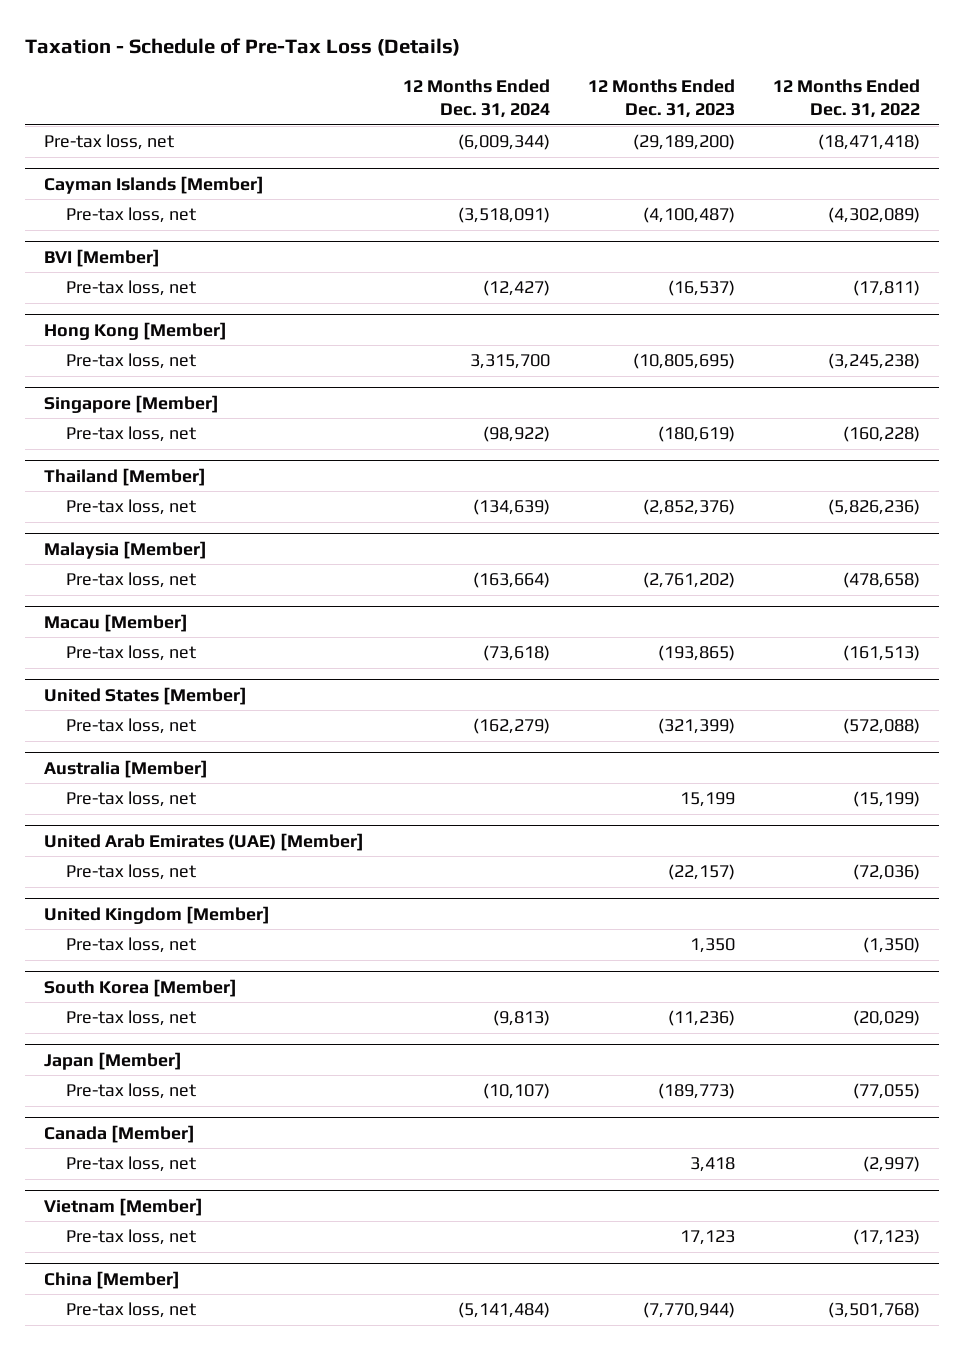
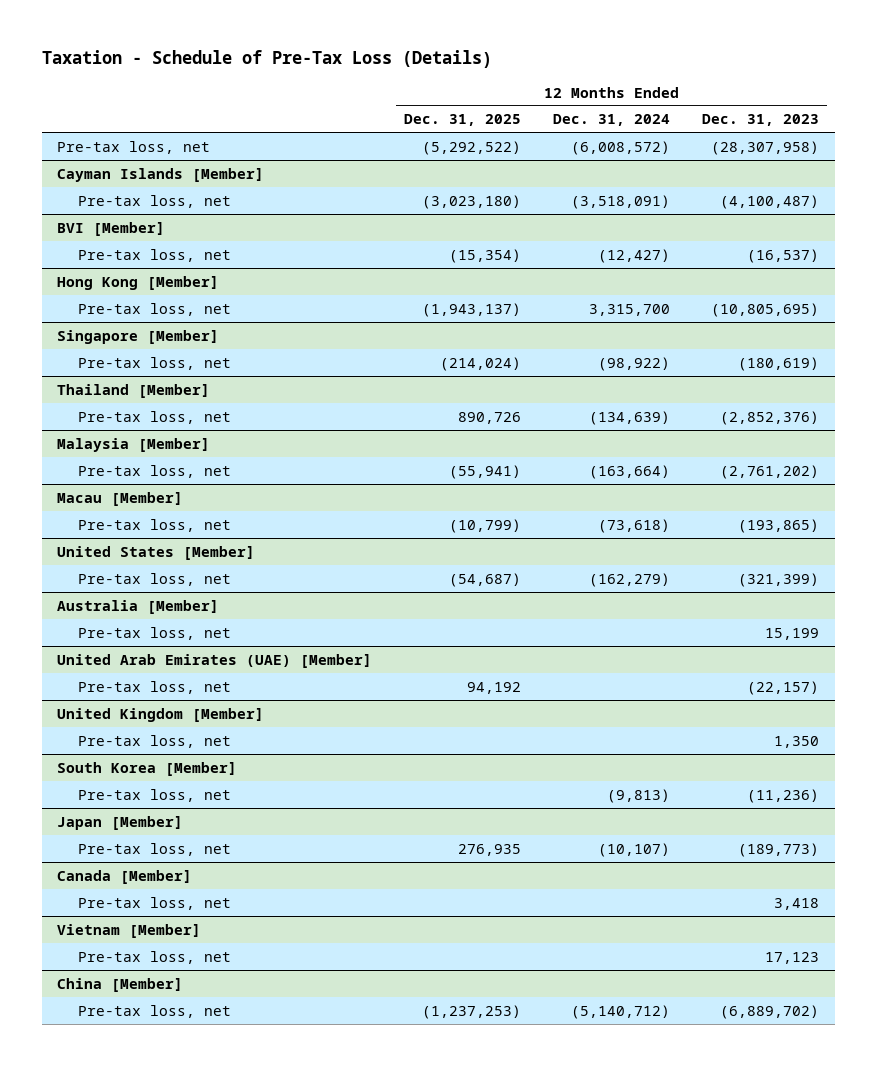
- | 12 Months Ended Dec. 31, 2024 | 12 Months Ended Dec. 31, 2023 | 12 Months Ended Dec. 31, 2022
+ | 12 Months Ended Dec. 31, 2025 | 12 Months Ended Dec. 31, 2024 | 12 Months Ended Dec. 31, 2023
- Pre-tax loss, net | (6,009,344) | (29,189,200) | (18,471,418)
+ Pre-tax loss, net | (5,292,522) | (6,008,572) | (28,307,958)
@ China [Member]
- Pre-tax loss, net | (5,141,484) | (7,770,944) | (3,501,768)
+ Pre-tax loss, net | (1,237,253) | (5,140,712) | (6,889,702)

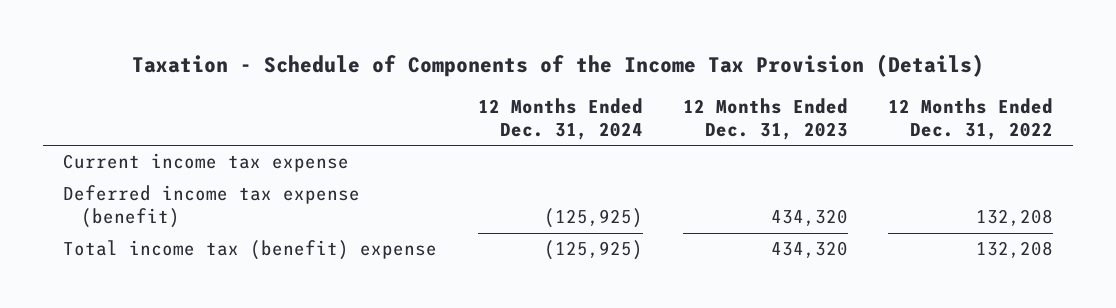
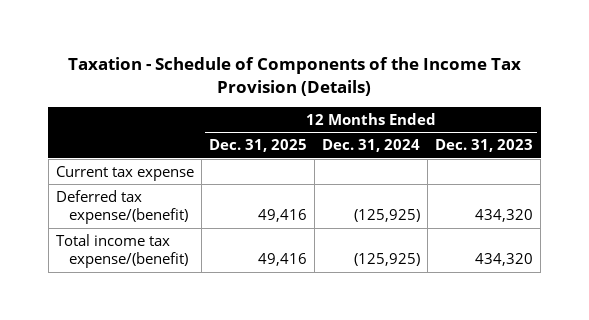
- | 12 Months Ended Dec. 31, 2024 | 12 Months Ended Dec. 31, 2023 | 12 Months Ended Dec. 31, 2022
+ | 12 Months Ended Dec. 31, 2025 | 12 Months Ended Dec. 31, 2024 | 12 Months Ended Dec. 31, 2023
- Current income tax expense
- Deferred income tax expense (benefit) | (125,925) | 434,320 | 132,208
- Total income tax (benefit) expense | (125,925) | 434,320 | 132,208
+ Current tax expense
+ Deferred tax expense/(benefit) | 49,416 | (125,925) | 434,320
+ Total income tax expense/(benefit) | 49,416 | (125,925) | 434,320

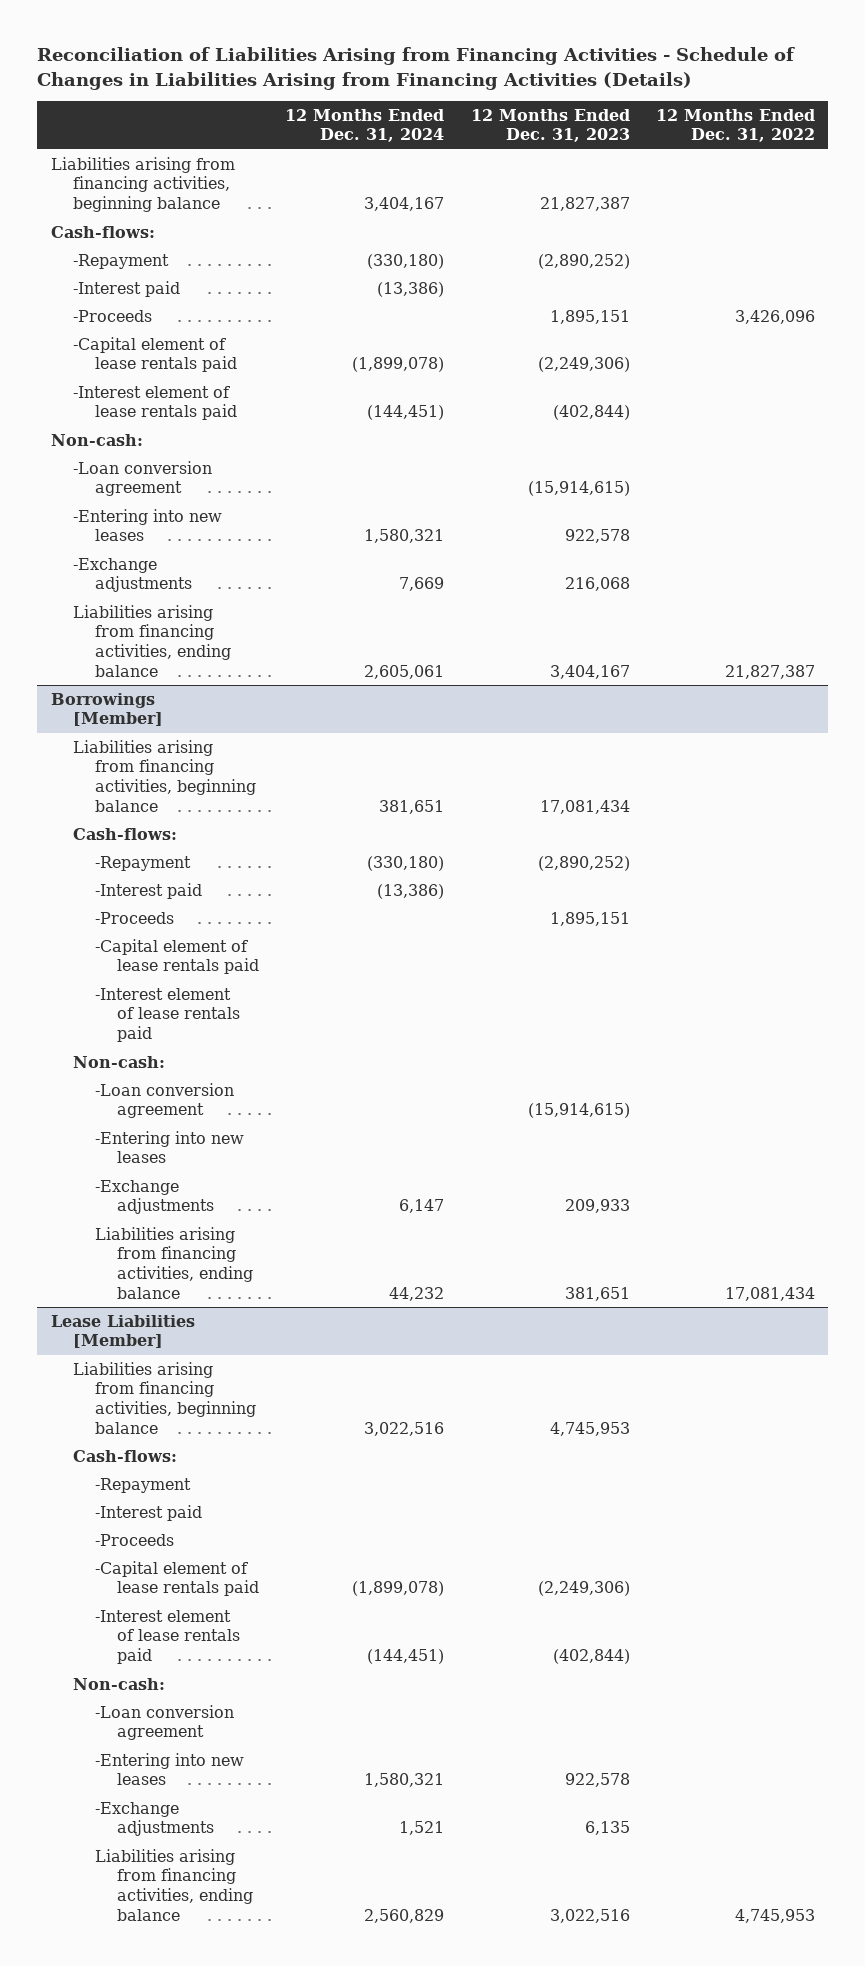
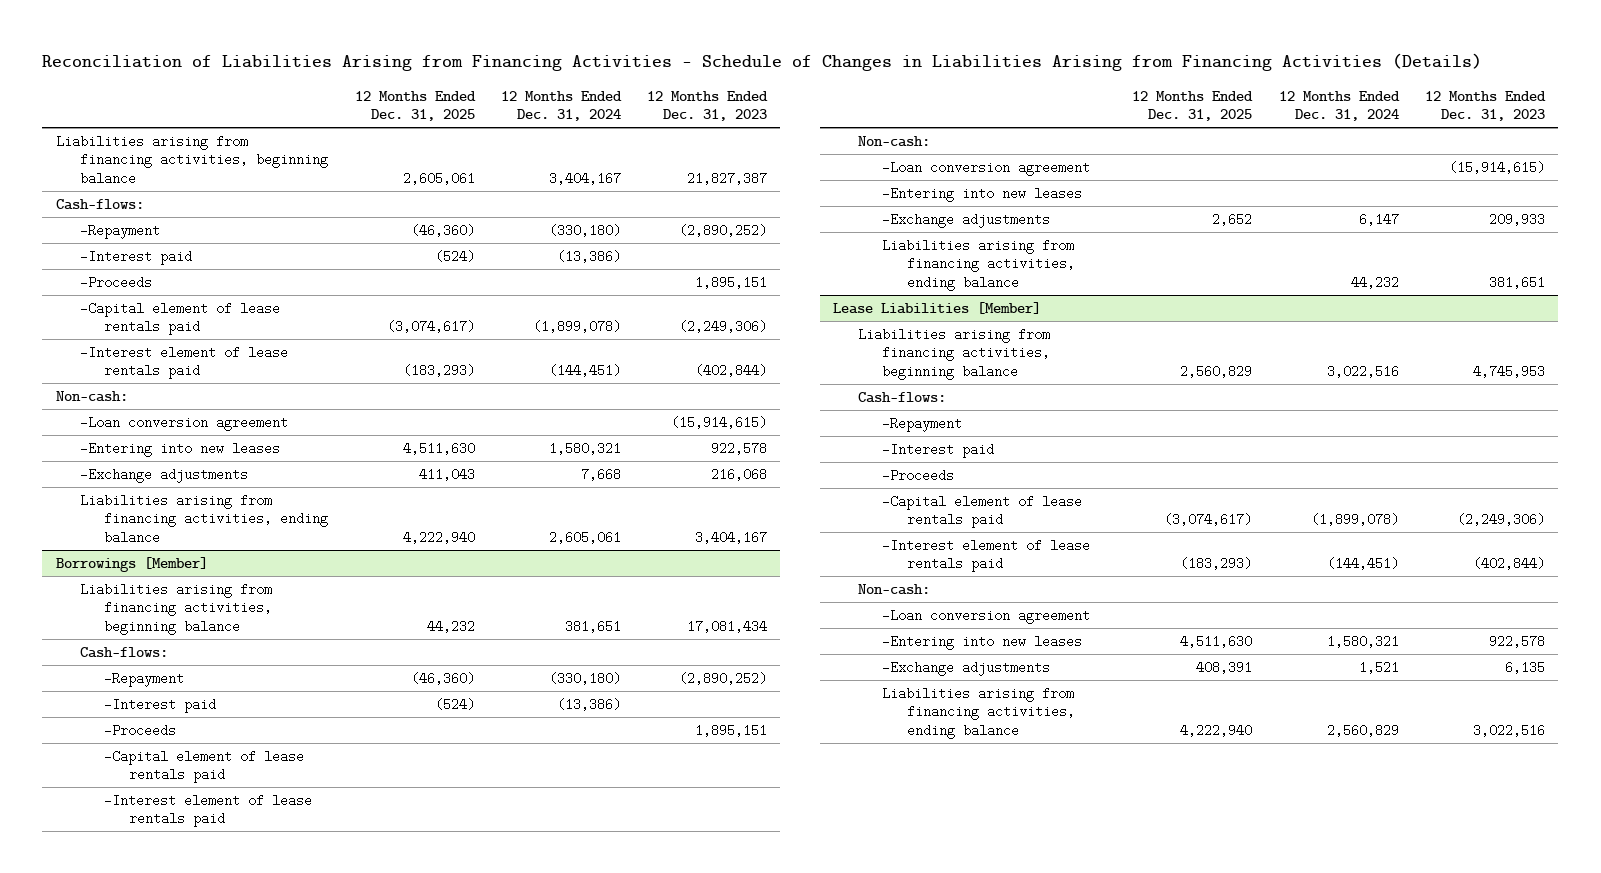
- | 12 Months Ended Dec. 31, 2024 | 12 Months Ended Dec. 31, 2023 | 12 Months Ended Dec. 31, 2022
+ | 12 Months Ended Dec. 31, 2025 | 12 Months Ended Dec. 31, 2024 | 12 Months Ended Dec. 31, 2023
- -Exchange adjustments | 7,669 | 216,068 |
+ -Exchange adjustments | 411,043 | 7,668 | 216,068

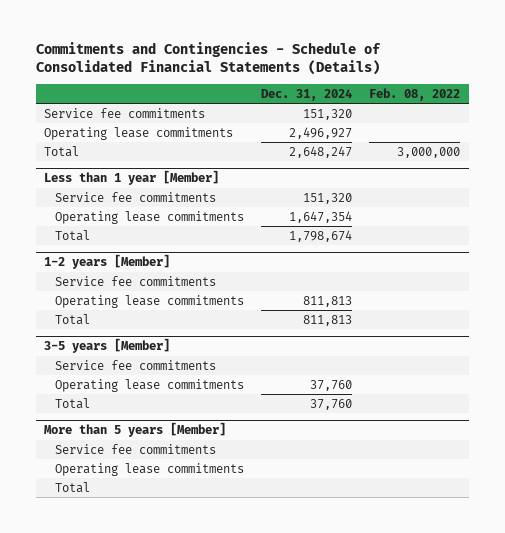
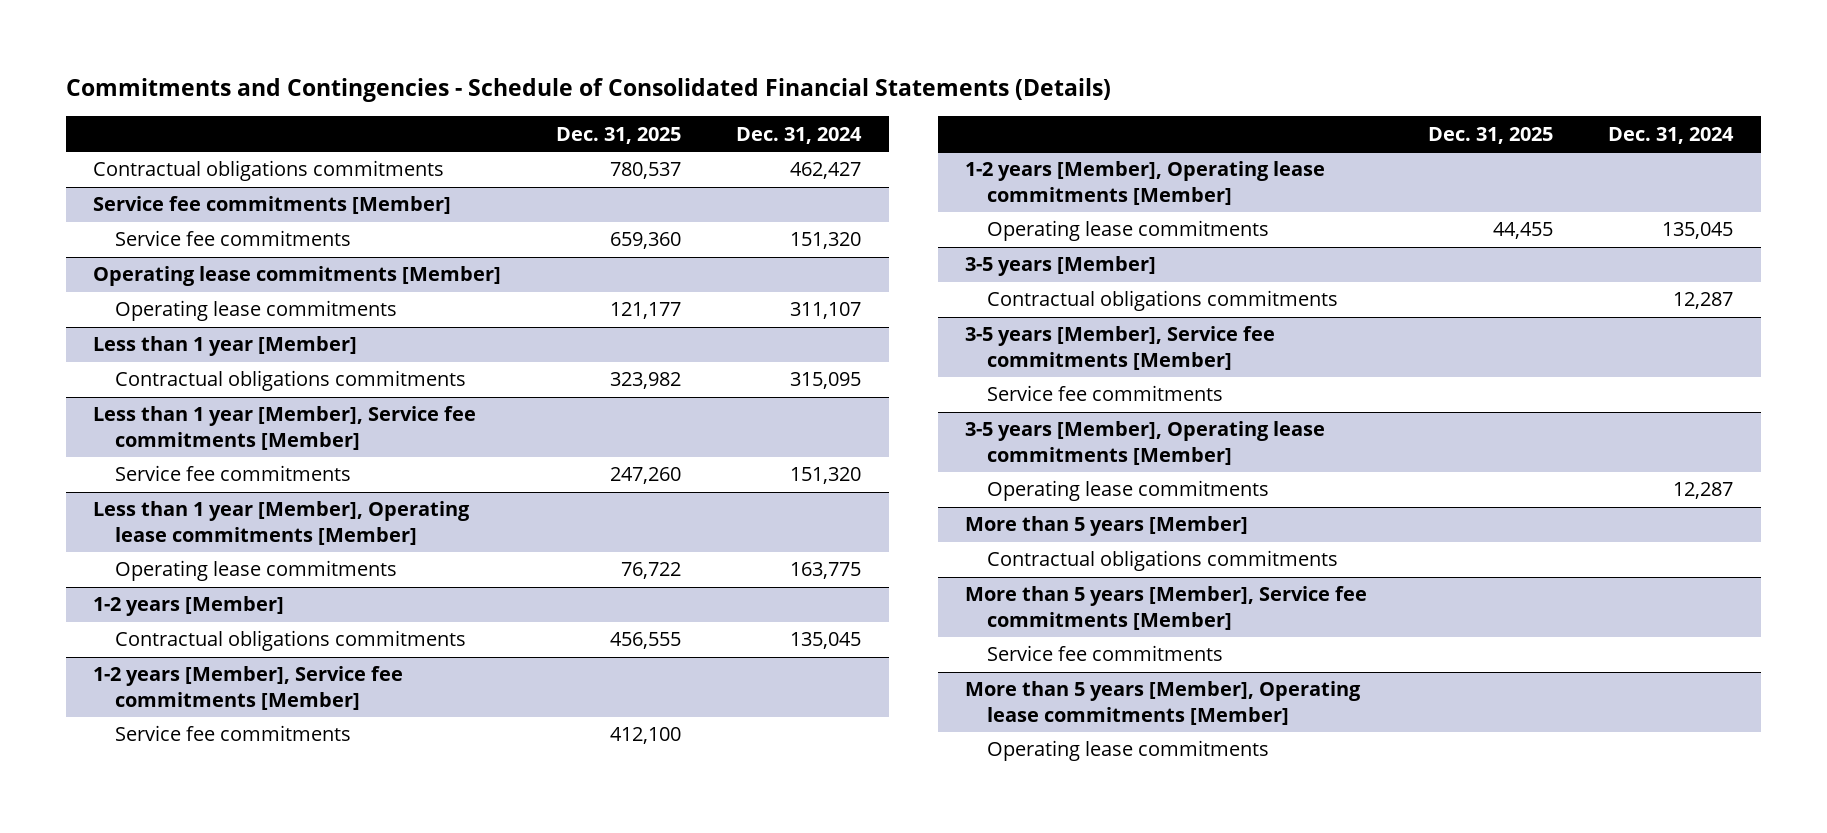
- | Dec. 31, 2024 | Feb. 08, 2022
+ | Dec. 31, 2025 | Dec. 31, 2024
+ Contractual obligations commitments | 780,537 | 462,427
+ Service fee commitments [Member]
- Operating lease commitments | 2,496,927 |
- Total | 2,648,247 | 3,000,000
+ Operating lease commitments [Member]
+ Operating lease commitments | 121,177 | 311,107
@ Less than 1 year [Member]
+ Contractual obligations commitments | 323,982 | 315,095
+ Less than 1 year [Member], Service fee commitments [Member]
@ Less than 1 year [Member]
- Operating lease commitments | 1,647,354 |
- Total | 1,798,674 |
+ Less than 1 year [Member], Operating lease commitments [Member]
+ Operating lease commitments | 76,722 | 163,775
@ 1-2 years [Member]
+ Contractual obligations commitments | 456,555 | 135,045
+ 1-2 years [Member], Service fee commitments [Member]
@ 1-2 years [Member]
- Operating lease commitments | 811,813 |
- Total | 811,813 |
+ 1-2 years [Member], Operating lease commitments [Member]
+ Operating lease commitments | 44,455 | 135,045
@ 3-5 years [Member]
+ Contractual obligations commitments | | 12,287
+ 3-5 years [Member], Service fee commitments [Member]
@ 3-5 years [Member]
- Operating lease commitments | 37,760 |
- Total | 37,760 |
+ 3-5 years [Member], Operating lease commitments [Member]
+ Operating lease commitments | | 12,287
@ More than 5 years [Member]
+ Contractual obligations commitments
+ More than 5 years [Member], Service fee commitments [Member]
+ More than 5 years [Member], Operating lease commitments [Member]
@ More than 5 years [Member]
- Total

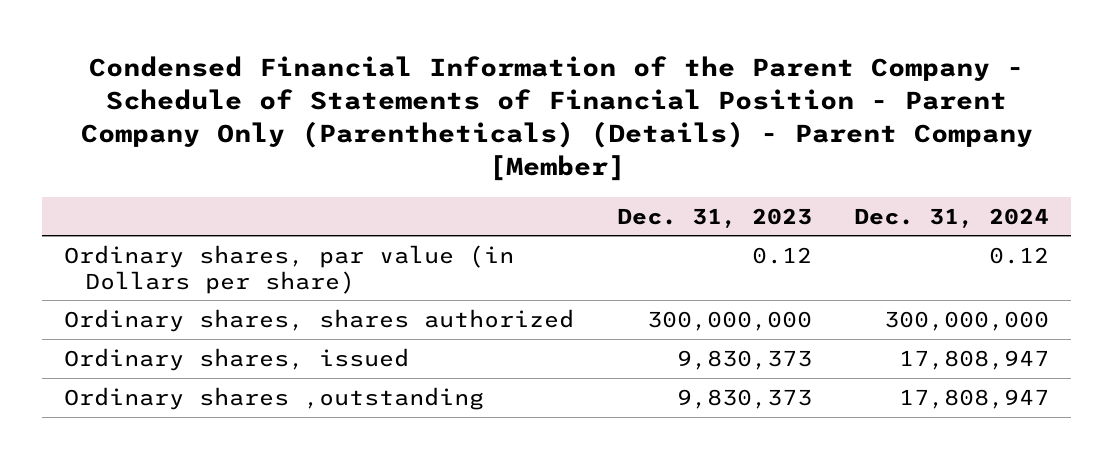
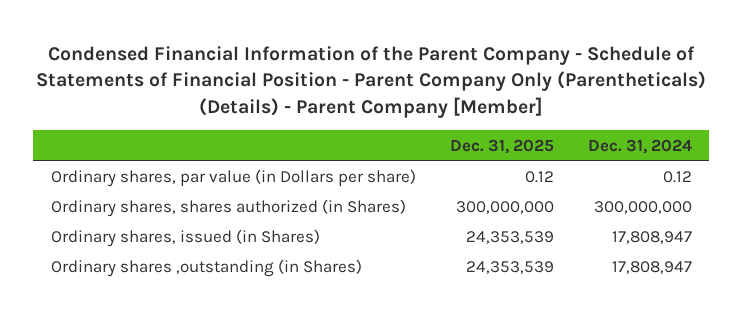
- | Dec. 31, 2023 | Dec. 31, 2024
+ | Dec. 31, 2025 | Dec. 31, 2024
- Ordinary shares, shares authorized | 300,000,000 | 300,000,000
- Ordinary shares, issued | 9,830,373 | 17,808,947
- Ordinary shares ,outstanding | 9,830,373 | 17,808,947
+ Ordinary shares, shares authorized (in Shares) | 300,000,000 | 300,000,000
+ Ordinary shares, issued (in Shares) | 24,353,539 | 17,808,947
+ Ordinary shares ,outstanding (in Shares) | 24,353,539 | 17,808,947

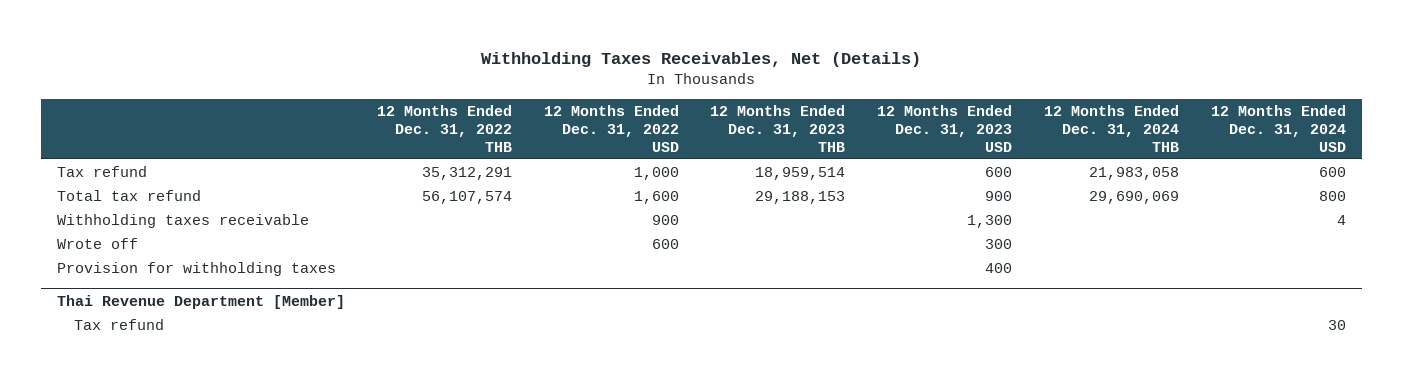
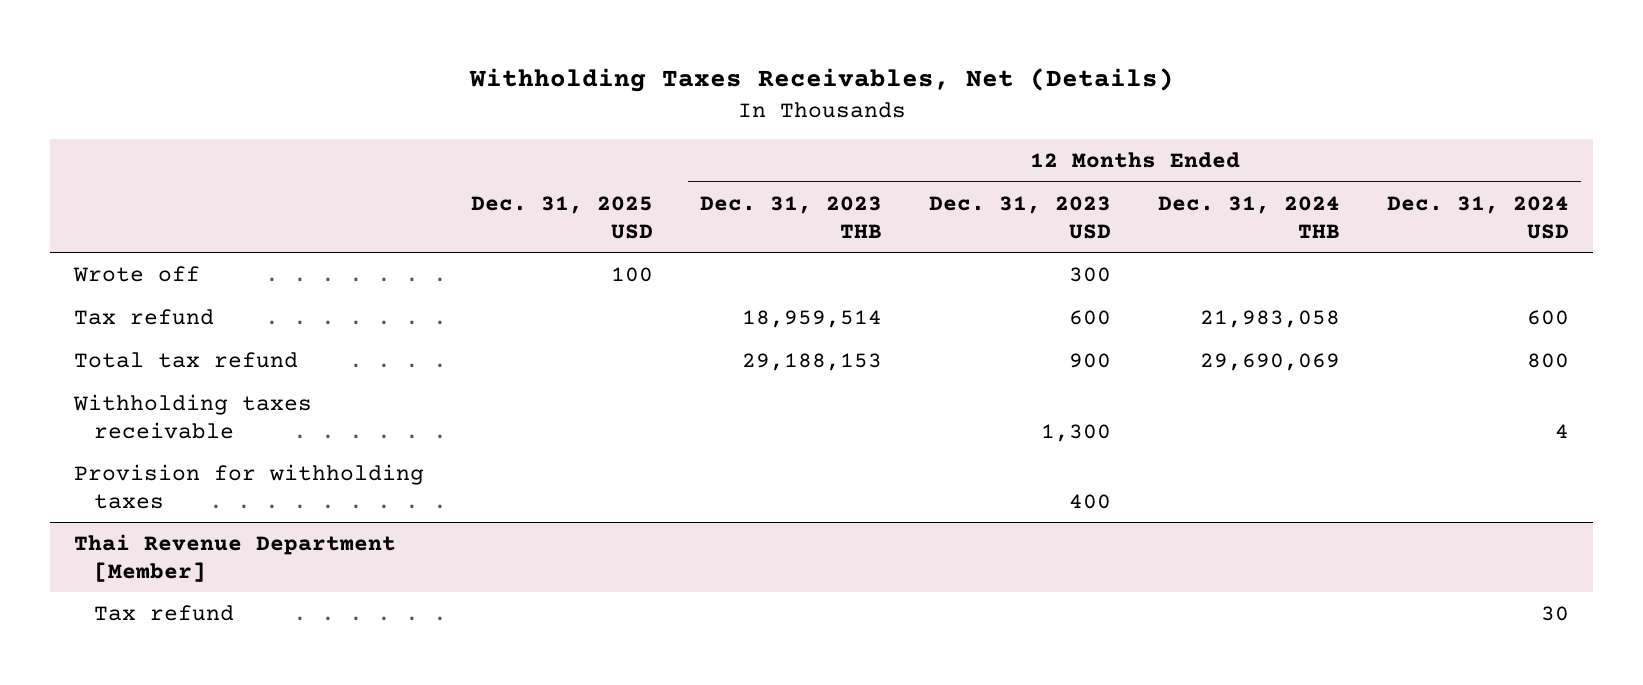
- | 12 Months Ended Dec. 31, 2022 THB | 12 Months Ended Dec. 31, 2022 USD | 12 Months Ended Dec. 31, 2023 THB | 12 Months Ended Dec. 31, 2023 USD | 12 Months Ended Dec. 31, 2024 THB | 12 Months Ended Dec. 31, 2024 USD
+ | Dec. 31, 2025 USD | 12 Months Ended Dec. 31, 2023 THB | 12 Months Ended Dec. 31, 2023 USD | 12 Months Ended Dec. 31, 2024 THB | 12 Months Ended Dec. 31, 2024 USD
moved up: Wrote off | 100 | | 300 | |

